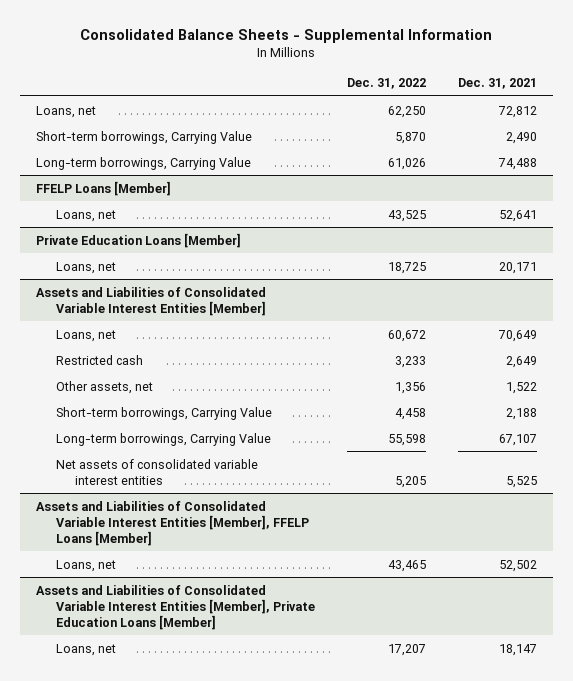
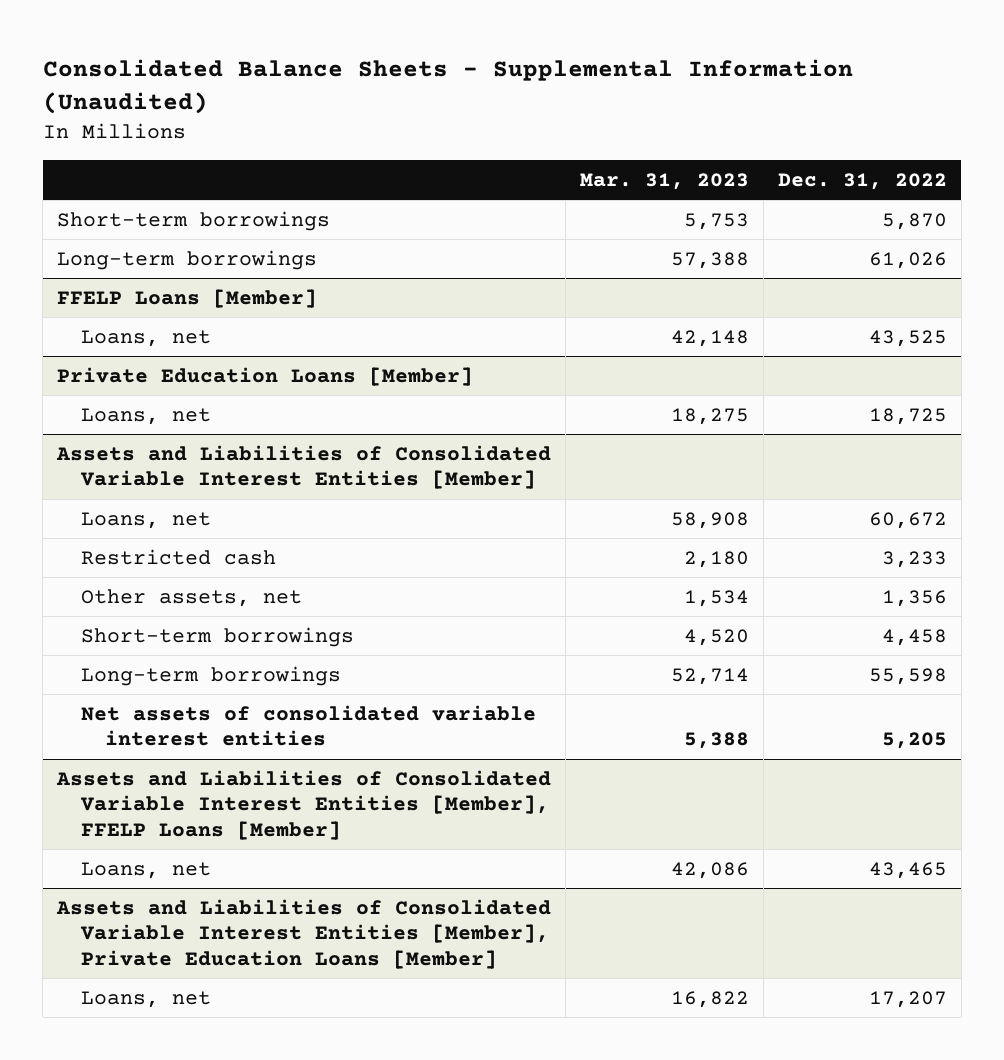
- Consolidated Balance Sheets - Supplemental Information
+ Consolidated Balance Sheets - Supplemental Information (Unaudited)
- | Dec. 31, 2022 | Dec. 31, 2021
+ | Mar. 31, 2023 | Dec. 31, 2022
- Loans, net | 62,250 | 72,812
- Short-term borrowings, Carrying Value | 5,870 | 2,490
- Long-term borrowings, Carrying Value | 61,026 | 74,488
+ Short-term borrowings | 5,753 | 5,870
+ Long-term borrowings | 57,388 | 61,026
@ Assets and Liabilities of Consolidated Variable Interest Entities [Member]
- Short-term borrowings, Carrying Value | 4,458 | 2,188
- Long-term borrowings, Carrying Value | 55,598 | 67,107
+ Short-term borrowings | 4,520 | 4,458
+ Long-term borrowings | 52,714 | 55,598

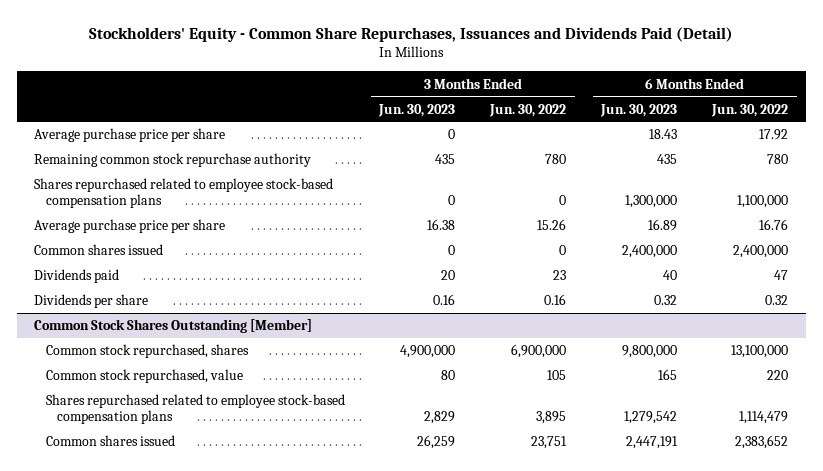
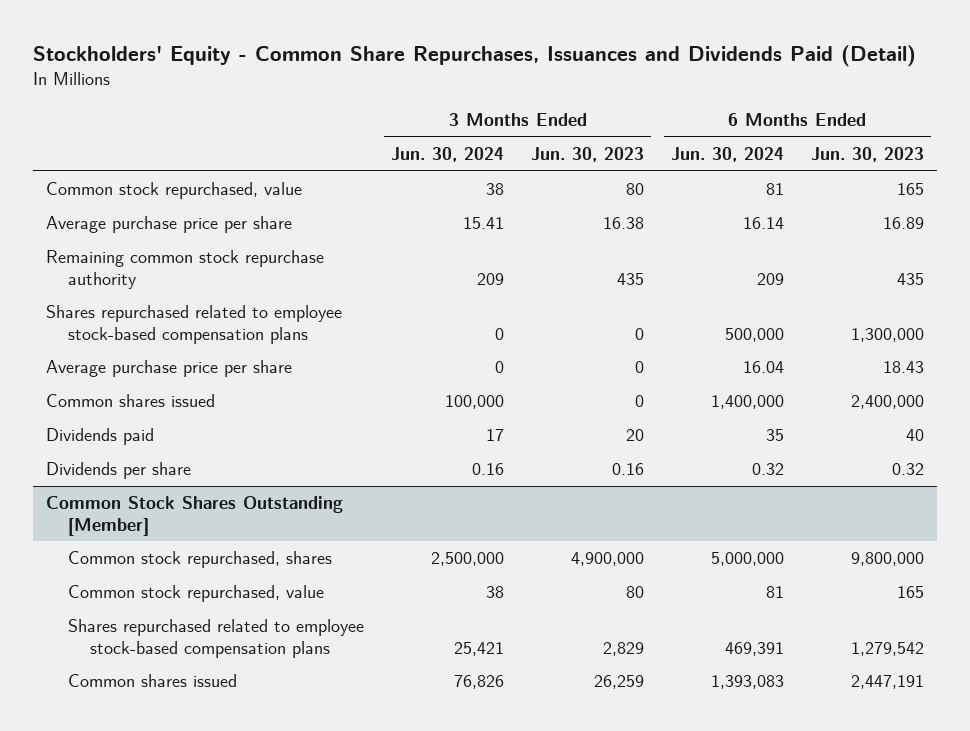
- | 3 Months Ended Jun. 30, 2023 | 3 Months Ended Jun. 30, 2022 | 6 Months Ended Jun. 30, 2023 | 6 Months Ended Jun. 30, 2022
+ | 3 Months Ended Jun. 30, 2024 | 3 Months Ended Jun. 30, 2023 | 6 Months Ended Jun. 30, 2024 | 6 Months Ended Jun. 30, 2023
+ Common stock repurchased, value | 38 | 80 | 81 | 165
moved up: Average purchase price per share | 15.41 | 16.38 | 16.14 | 16.89
moved down: Average purchase price per share | 0 | 0 | 16.04 | 18.43

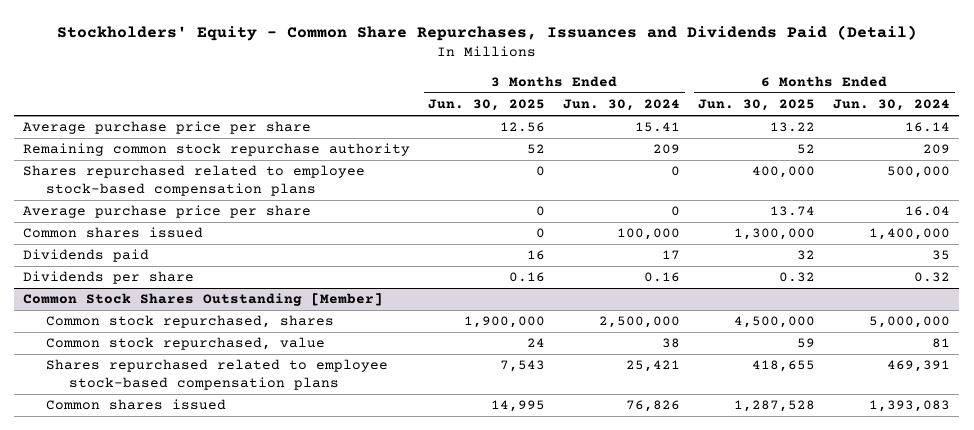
- | 3 Months Ended Jun. 30, 2024 | 3 Months Ended Jun. 30, 2023 | 6 Months Ended Jun. 30, 2024 | 6 Months Ended Jun. 30, 2023
+ | 3 Months Ended Jun. 30, 2025 | 3 Months Ended Jun. 30, 2024 | 6 Months Ended Jun. 30, 2025 | 6 Months Ended Jun. 30, 2024
- Common stock repurchased, value | 38 | 80 | 81 | 165

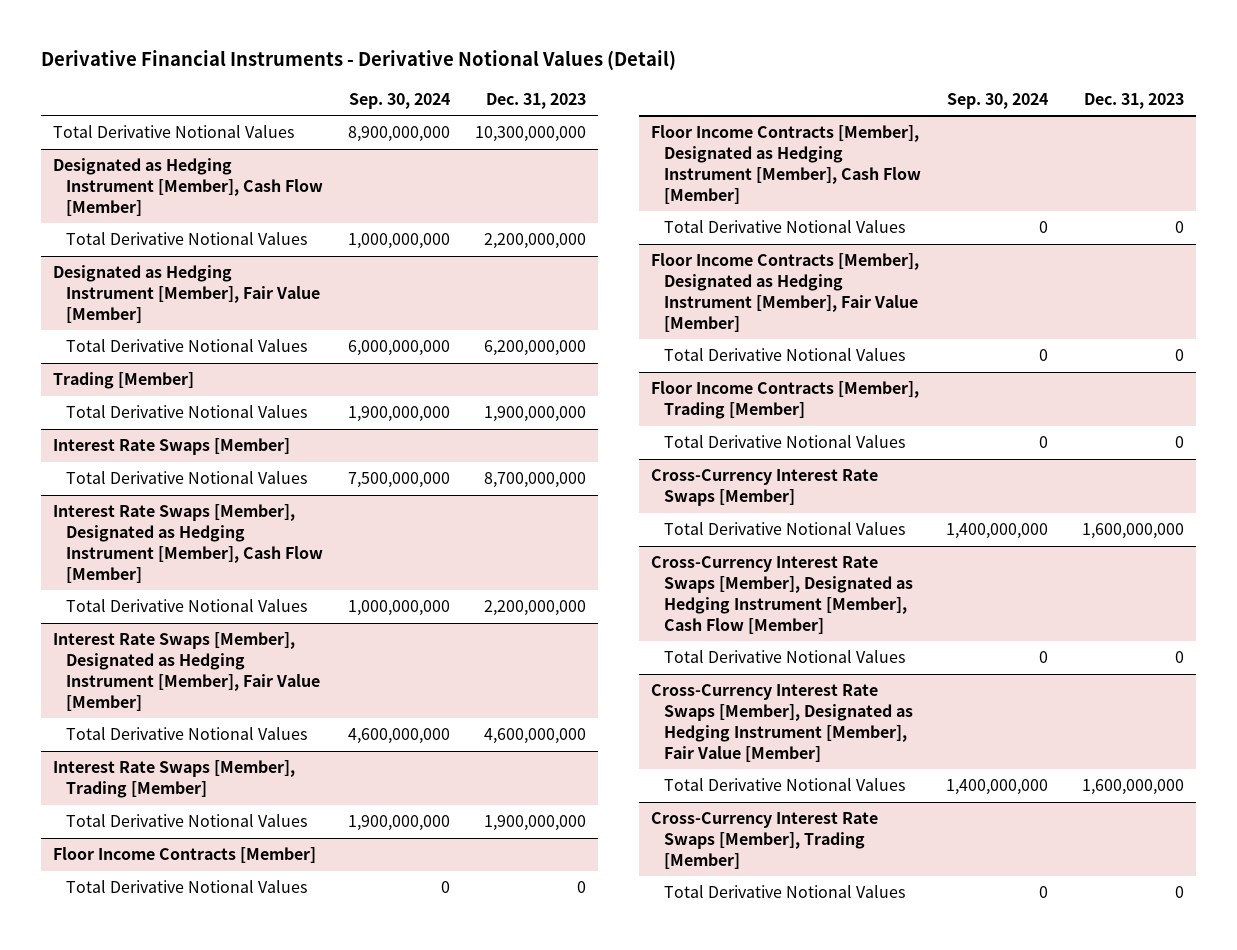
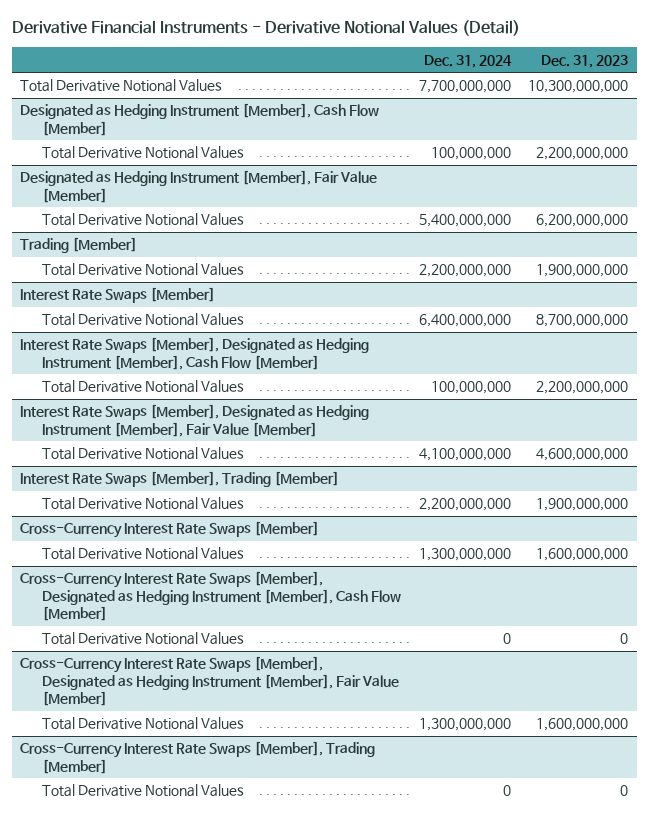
- | Sep. 30, 2024 | Dec. 31, 2023
+ | Dec. 31, 2024 | Dec. 31, 2023
- Floor Income Contracts [Member]
- Total Derivative Notional Values | 0 | 0
- Floor Income Contracts [Member], Designated as Hedging Instrument [Member], Cash Flow [Member]
- Total Derivative Notional Values | 0 | 0
- Floor Income Contracts [Member], Designated as Hedging Instrument [Member], Fair Value [Member]
- Total Derivative Notional Values | 0 | 0
- Floor Income Contracts [Member], Trading [Member]
- Total Derivative Notional Values | 0 | 0

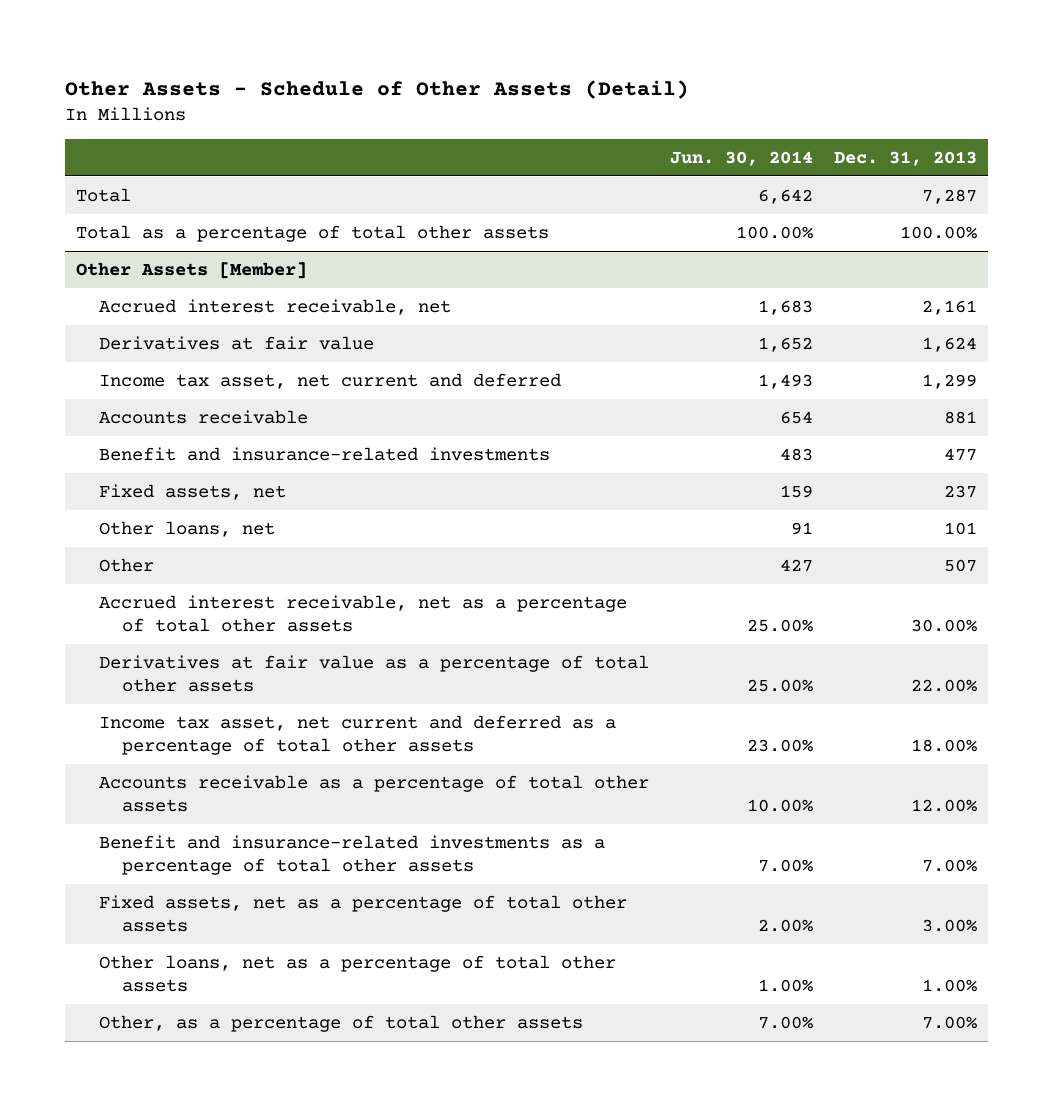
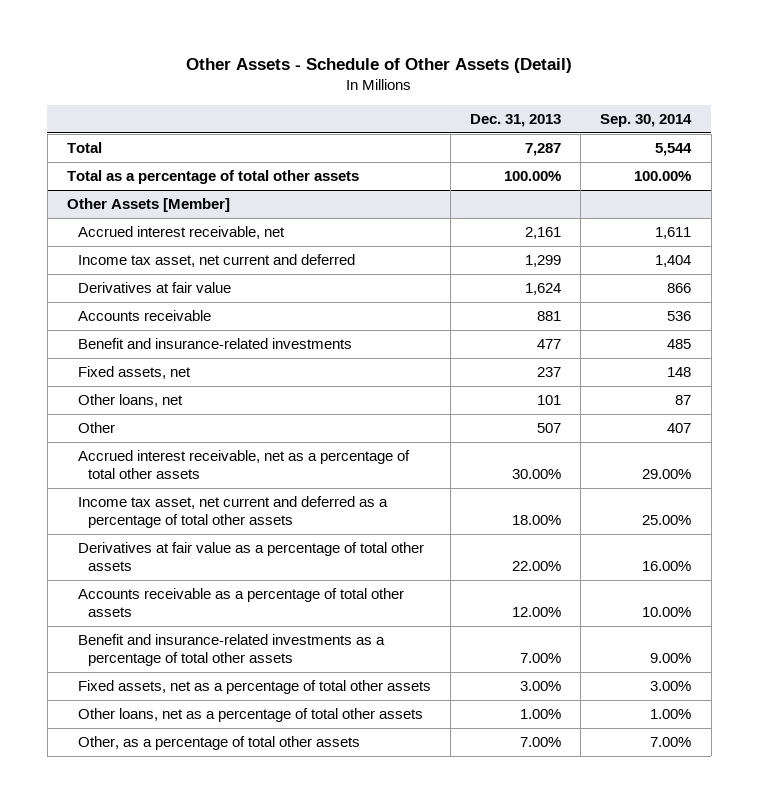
- | Jun. 30, 2014 | Dec. 31, 2013
+ | Dec. 31, 2013 | Sep. 30, 2014
@ Other Assets [Member]
moved down: Derivatives at fair value | 1,624 | 866
moved down: Derivatives at fair value as a percentage of total other assets | 22.00% | 16.00%

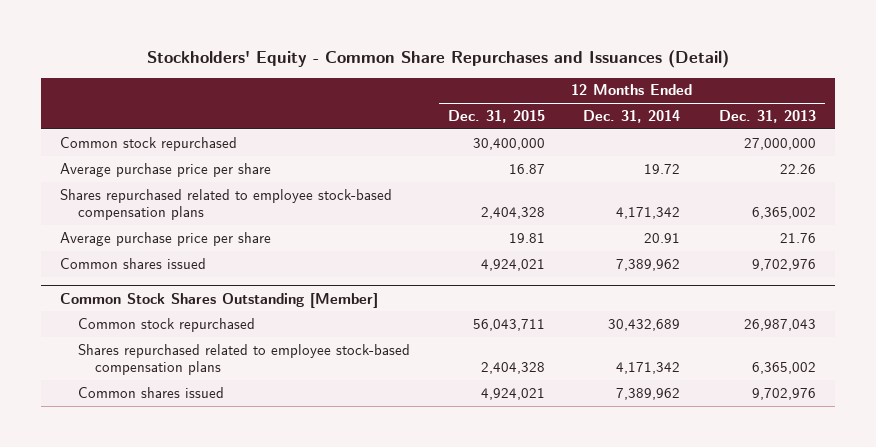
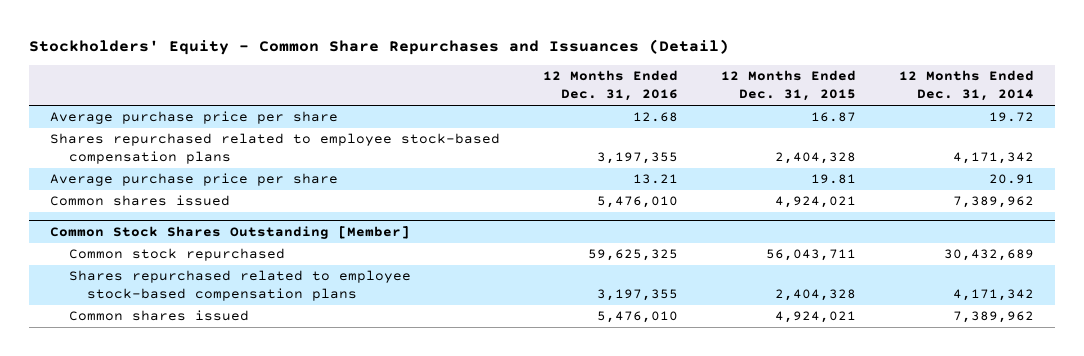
- | 12 Months Ended Dec. 31, 2015 | 12 Months Ended Dec. 31, 2014 | 12 Months Ended Dec. 31, 2013
+ | 12 Months Ended Dec. 31, 2016 | 12 Months Ended Dec. 31, 2015 | 12 Months Ended Dec. 31, 2014
- Common stock repurchased | 30,400,000 | | 27,000,000

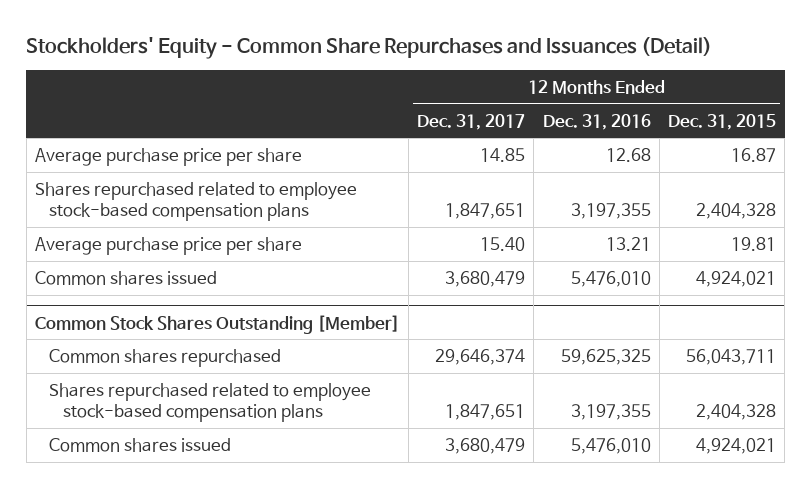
- | 12 Months Ended Dec. 31, 2016 | 12 Months Ended Dec. 31, 2015 | 12 Months Ended Dec. 31, 2014
+ | 12 Months Ended Dec. 31, 2017 | 12 Months Ended Dec. 31, 2016 | 12 Months Ended Dec. 31, 2015
@ Common Stock Shares Outstanding [Member]
- Common stock repurchased | 59,625,325 | 56,043,711 | 30,432,689
+ Common shares repurchased | 29,646,374 | 59,625,325 | 56,043,711

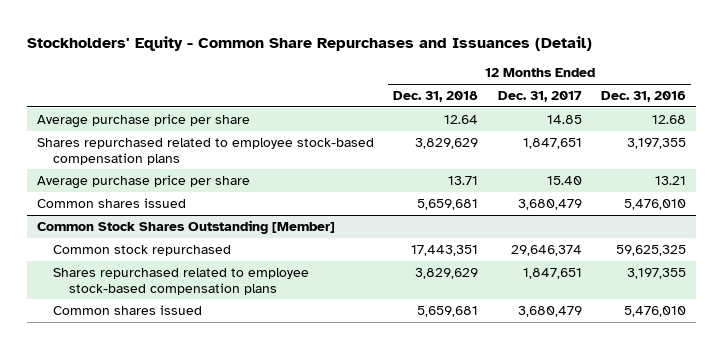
- | 12 Months Ended Dec. 31, 2017 | 12 Months Ended Dec. 31, 2016 | 12 Months Ended Dec. 31, 2015
+ | 12 Months Ended Dec. 31, 2018 | 12 Months Ended Dec. 31, 2017 | 12 Months Ended Dec. 31, 2016
@ Common Stock Shares Outstanding [Member]
- Common shares repurchased | 29,646,374 | 59,625,325 | 56,043,711
+ Common stock repurchased | 17,443,351 | 29,646,374 | 59,625,325

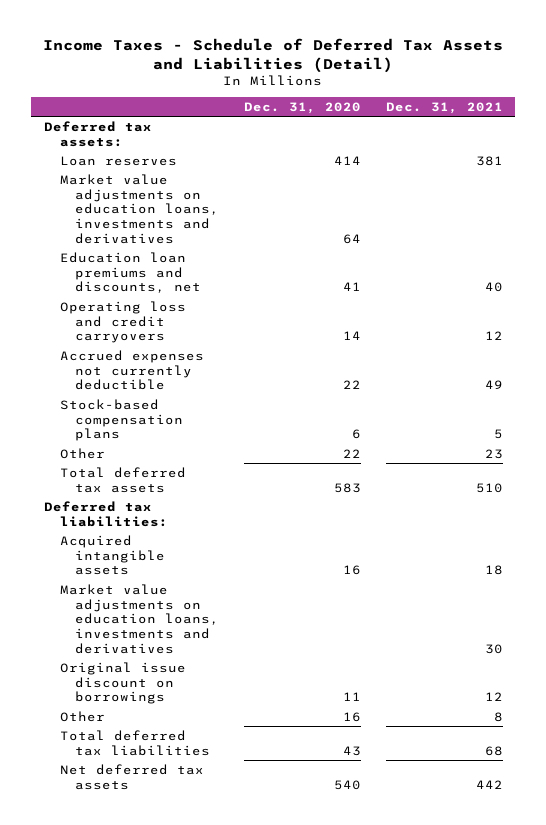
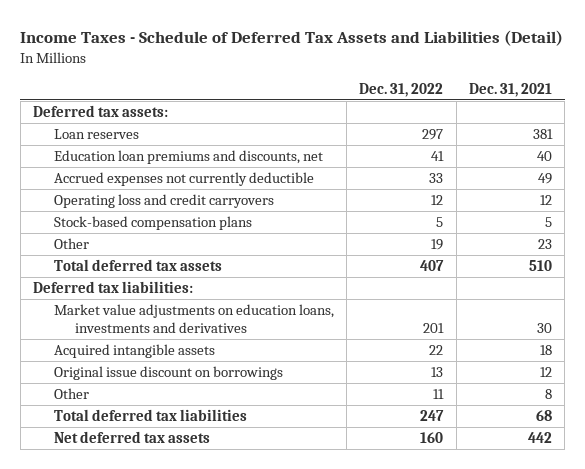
- | Dec. 31, 2020 | Dec. 31, 2021
+ | Dec. 31, 2022 | Dec. 31, 2021
- Market value adjustments on education loans, investments and derivatives | 64 |
moved down: Operating loss and credit carryovers | 12 | 12
moved down: Acquired intangible assets | 22 | 18

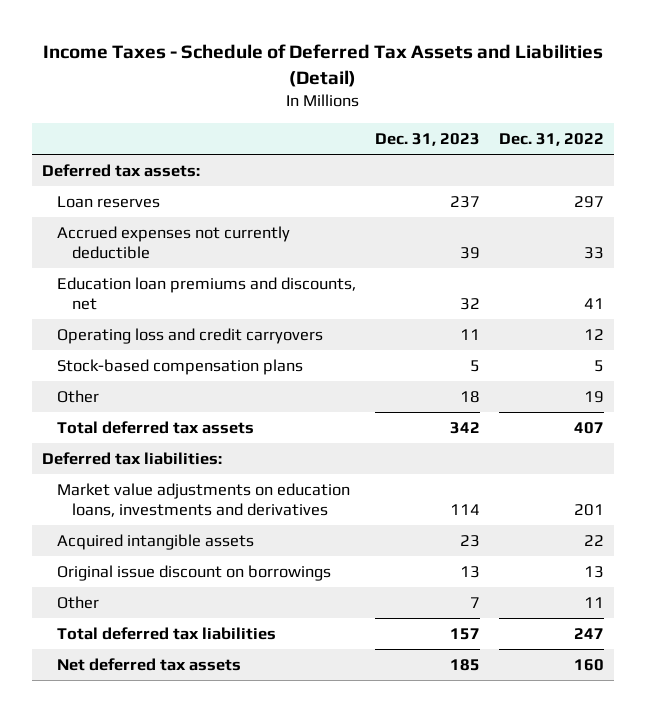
- | Dec. 31, 2022 | Dec. 31, 2021
+ | Dec. 31, 2023 | Dec. 31, 2022
moved down: Education loan premiums and discounts, net | 32 | 41

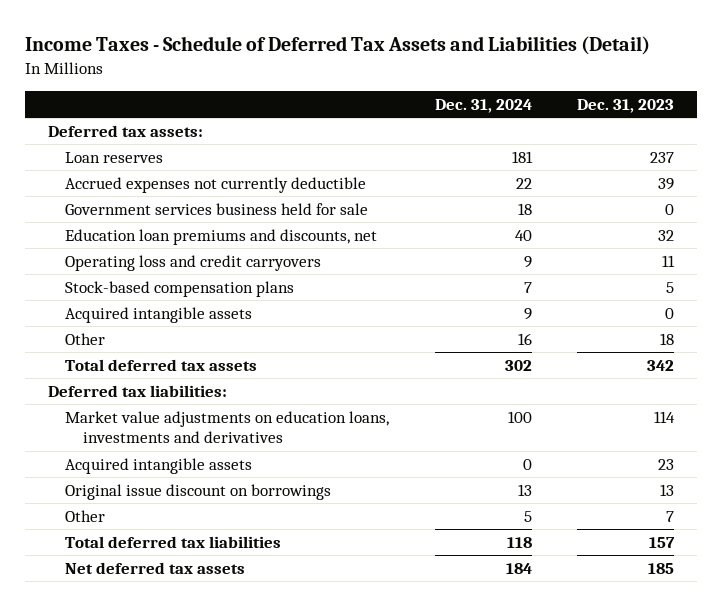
- | Dec. 31, 2023 | Dec. 31, 2022
+ | Dec. 31, 2024 | Dec. 31, 2023
+ Government services business held for sale | 18 | 0
+ Acquired intangible assets | 9 | 0

